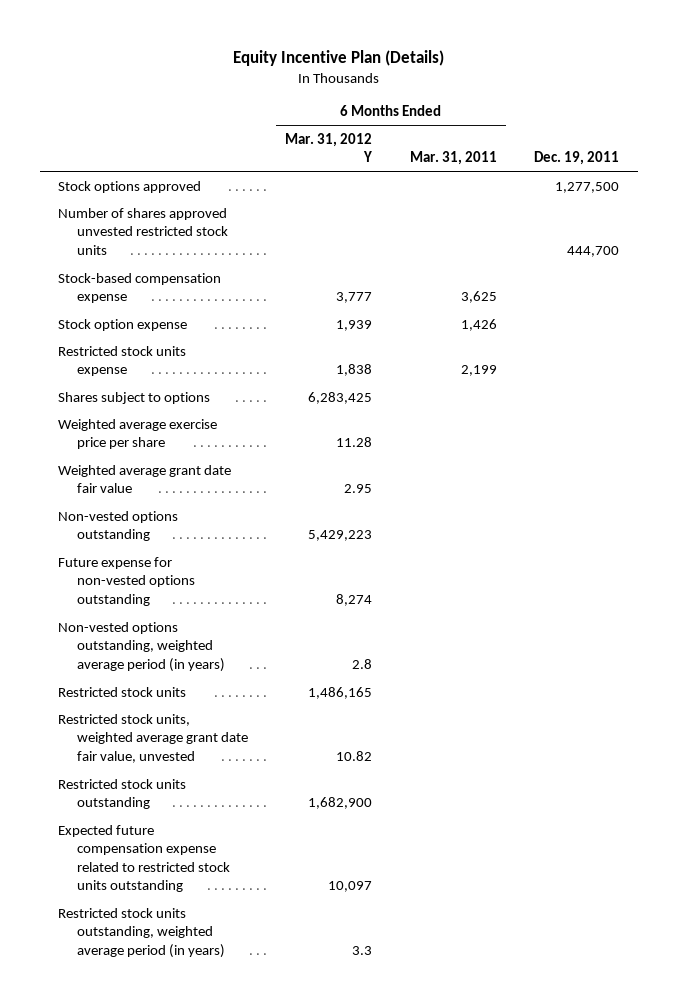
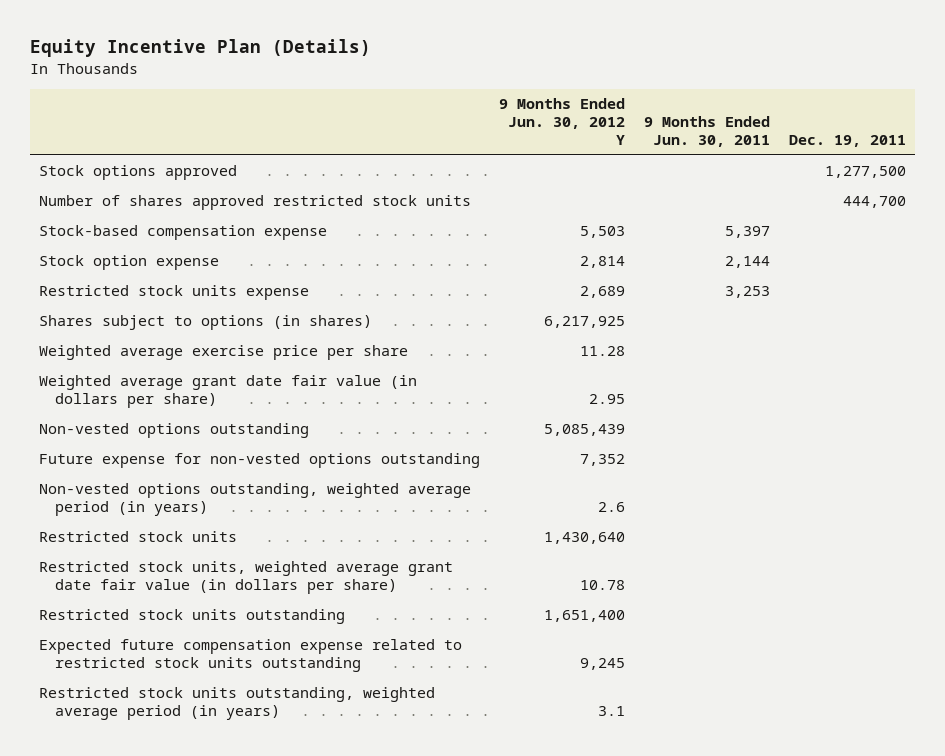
- | 6 Months Ended Mar. 31, 2012 Y | 6 Months Ended Mar. 31, 2011 | Dec. 19, 2011
+ | 9 Months Ended Jun. 30, 2012 Y | 9 Months Ended Jun. 30, 2011 | Dec. 19, 2011
- Number of shares approved unvested restricted stock units | | | 444,700
+ Number of shares approved restricted stock units | | | 444,700
- Shares subject to options | 6,283,425 | |
+ Shares subject to options (in shares) | 6,217,925 | |
- Weighted average grant date fair value | 2.95 | |
+ Weighted average grant date fair value (in dollars per share) | 2.95 | |
- Restricted stock units, weighted average grant date fair value, unvested | 10.82 | |
+ Restricted stock units, weighted average grant date fair value (in dollars per share) | 10.78 | |

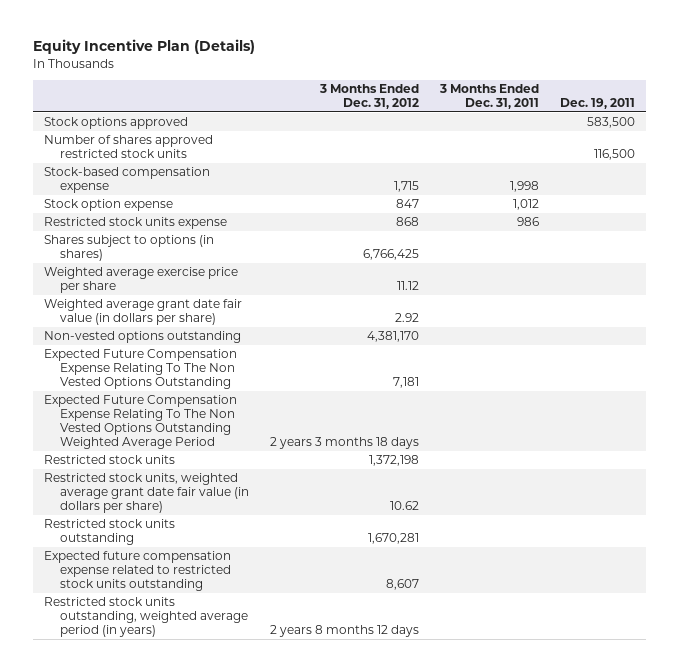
- | 9 Months Ended Jun. 30, 2012 Y | 9 Months Ended Jun. 30, 2011 | Dec. 19, 2011
+ | 3 Months Ended Dec. 31, 2012 | 3 Months Ended Dec. 31, 2011 | Dec. 19, 2011
- Stock options approved | | | 1,277,500
- Number of shares approved restricted stock units | | | 444,700
+ Stock options approved | | | 583,500
+ Number of shares approved restricted stock units | | | 116,500
- Future expense for non-vested options outstanding | 7,352 | |
- Non-vested options outstanding, weighted average period (in years) | 2.6 | |
+ Expected Future Compensation Expense Relating To The Non Vested Options Outstanding | 7,181 | |
+ Expected Future Compensation Expense Relating To The Non Vested Options Outstanding Weighted Average Period | 2 years 3 months 18 days | |

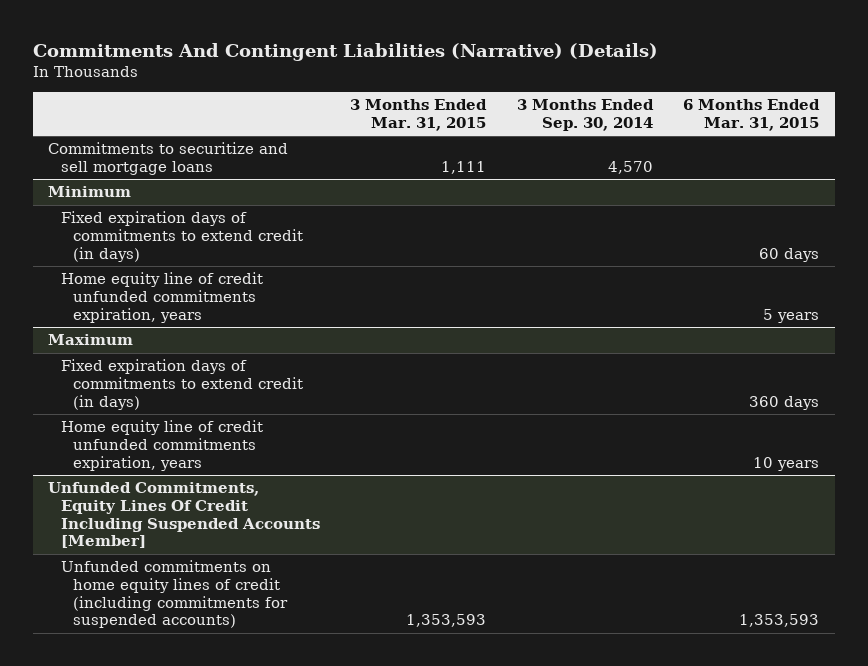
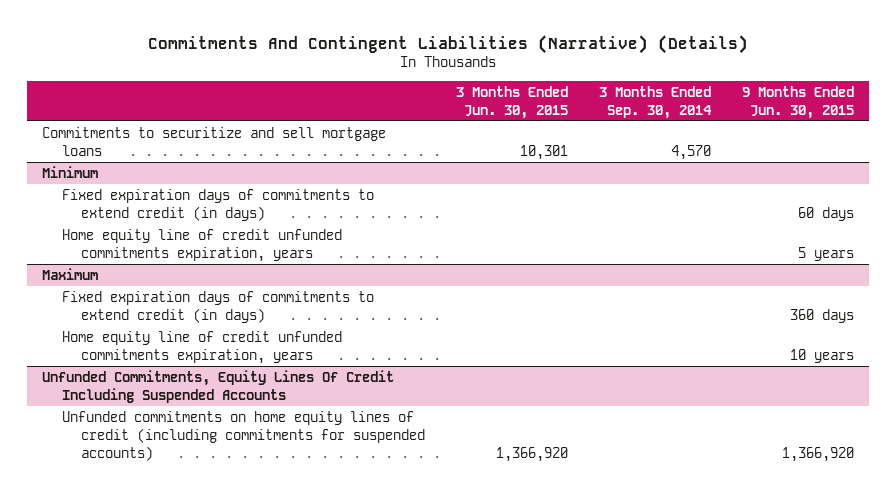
- | 3 Months Ended Mar. 31, 2015 | 3 Months Ended Sep. 30, 2014 | 6 Months Ended Mar. 31, 2015
+ | 3 Months Ended Jun. 30, 2015 | 3 Months Ended Sep. 30, 2014 | 9 Months Ended Jun. 30, 2015
- Unfunded Commitments, Equity Lines Of Credit Including Suspended Accounts [Member]
+ Unfunded Commitments, Equity Lines Of Credit Including Suspended Accounts

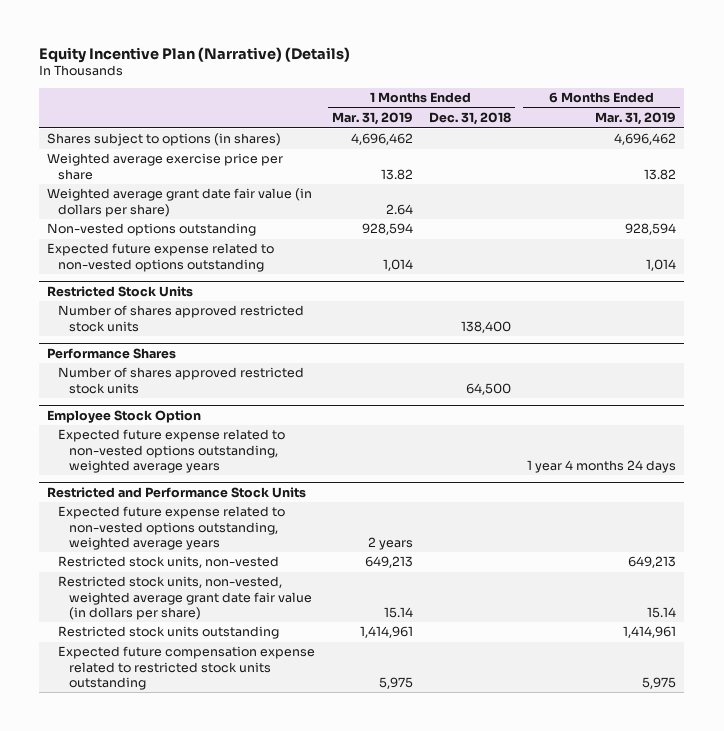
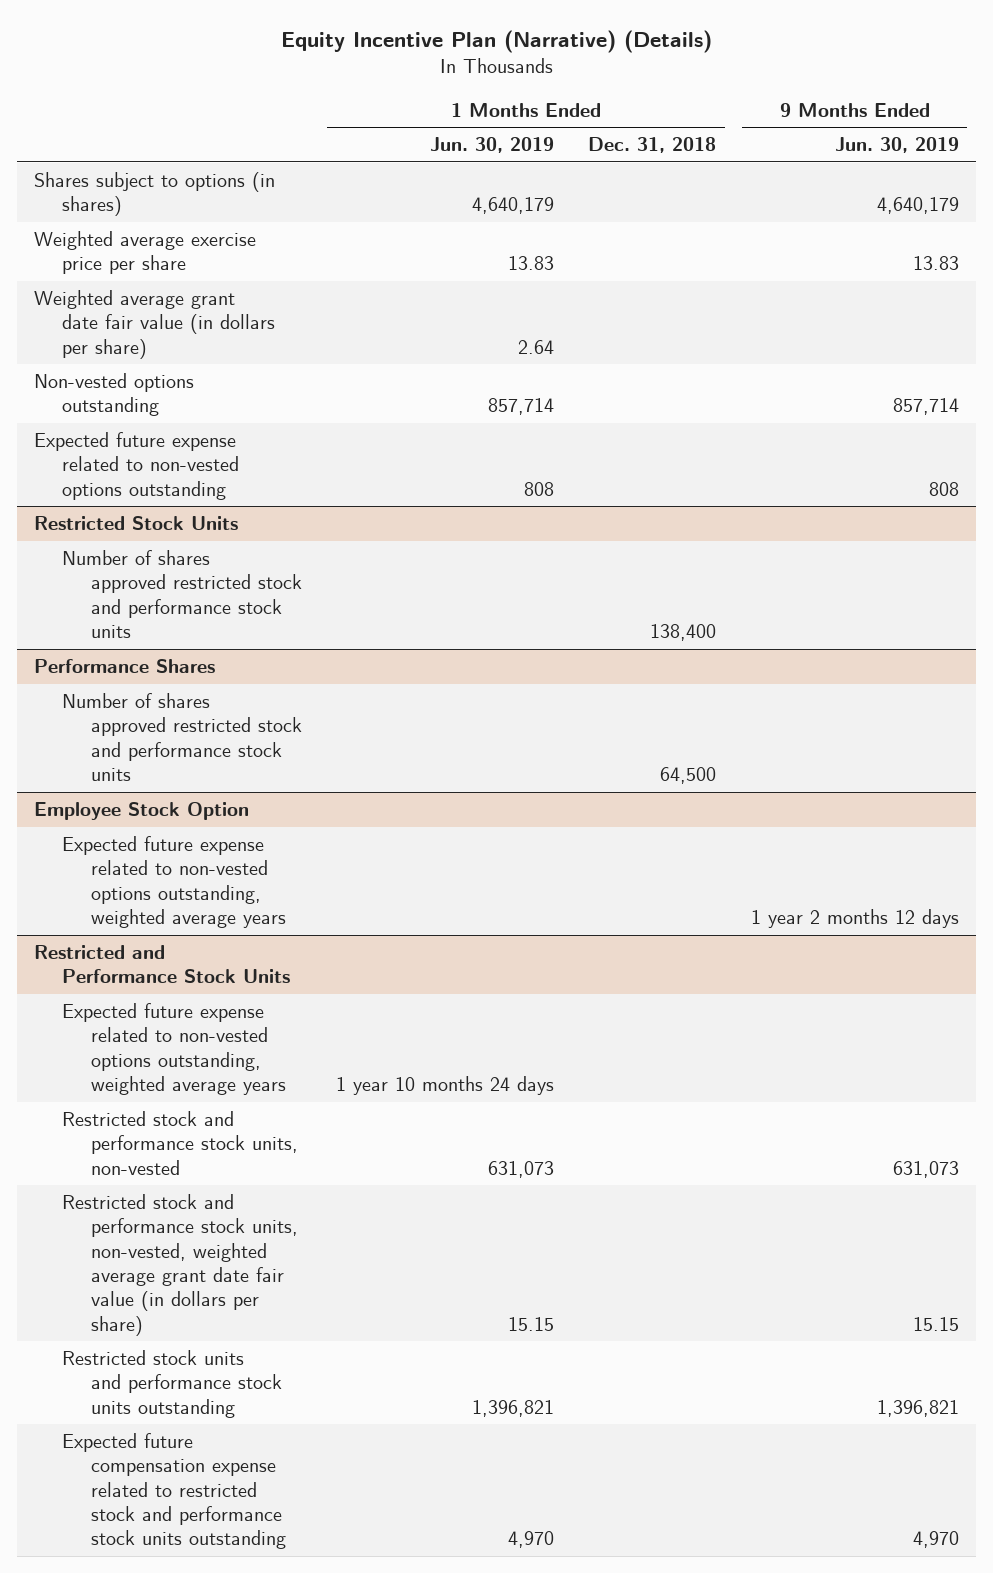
- | 1 Months Ended Mar. 31, 2019 | 1 Months Ended Dec. 31, 2018 | 6 Months Ended Mar. 31, 2019
+ | 1 Months Ended Jun. 30, 2019 | 1 Months Ended Dec. 31, 2018 | 9 Months Ended Jun. 30, 2019
@ Restricted Stock Units
- Number of shares approved restricted stock units | | 138,400 |
+ Number of shares approved restricted stock and performance stock units | | 138,400 |
@ Performance Shares
- Number of shares approved restricted stock units | | 64,500 |
+ Number of shares approved restricted stock and performance stock units | | 64,500 |
@ Restricted and Performance Stock Units
- Restricted stock units, non-vested | 649,213 | | 649,213
- Restricted stock units, non-vested, weighted average grant date fair value (in dollars per share) | 15.14 | | 15.14
- Restricted stock units outstanding | 1,414,961 | | 1,414,961
- Expected future compensation expense related to restricted stock units outstanding | 5,975 | | 5,975
+ Restricted stock and performance stock units, non-vested | 631,073 | | 631,073
+ Restricted stock and performance stock units, non-vested, weighted average grant date fair value (in dollars per share) | 15.15 | | 15.15
+ Restricted stock units and performance stock units outstanding | 1,396,821 | | 1,396,821
+ Expected future compensation expense related to restricted stock and performance stock units outstanding | 4,970 | | 4,970

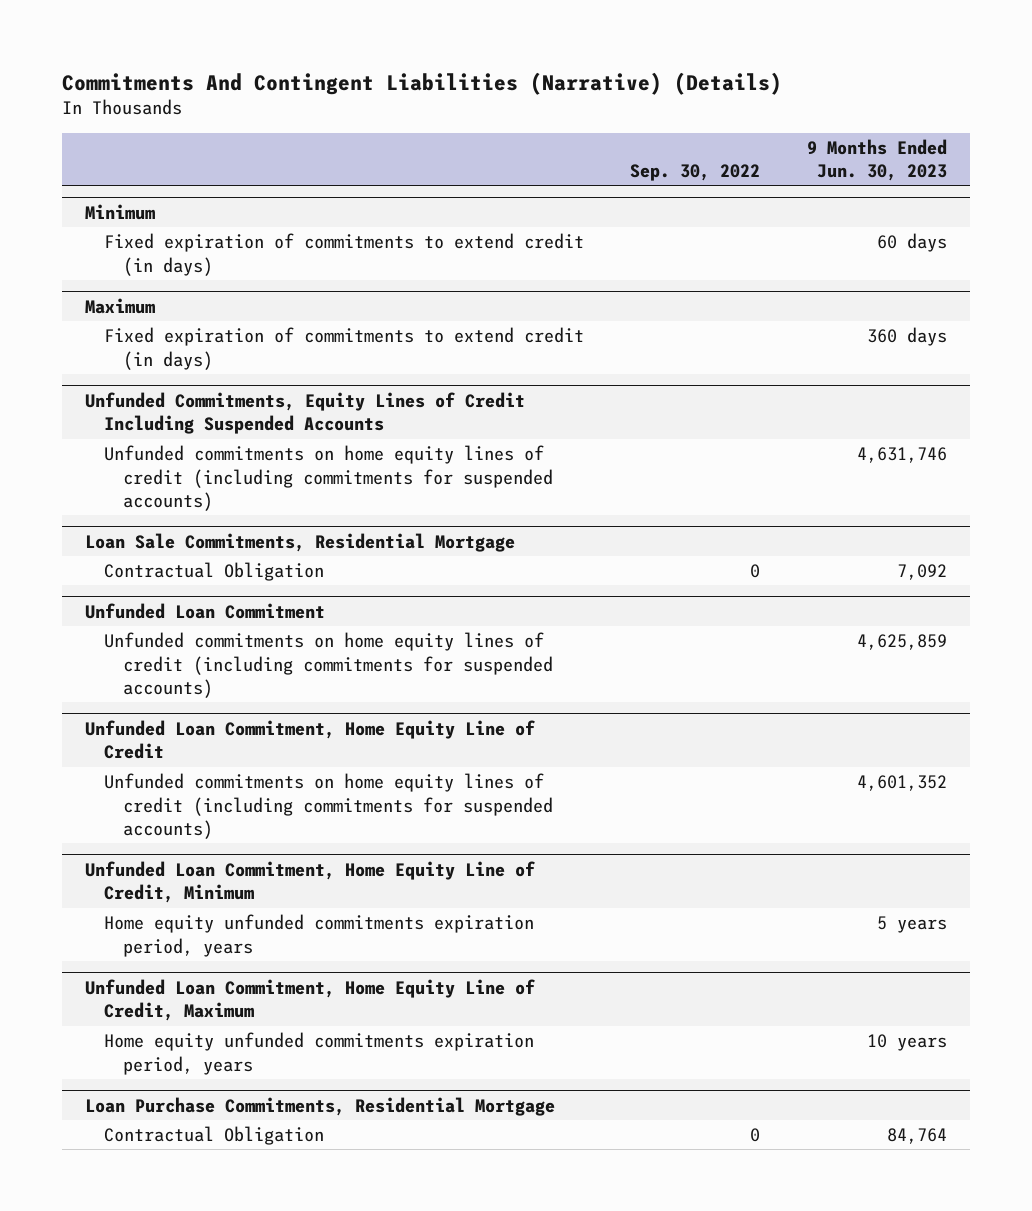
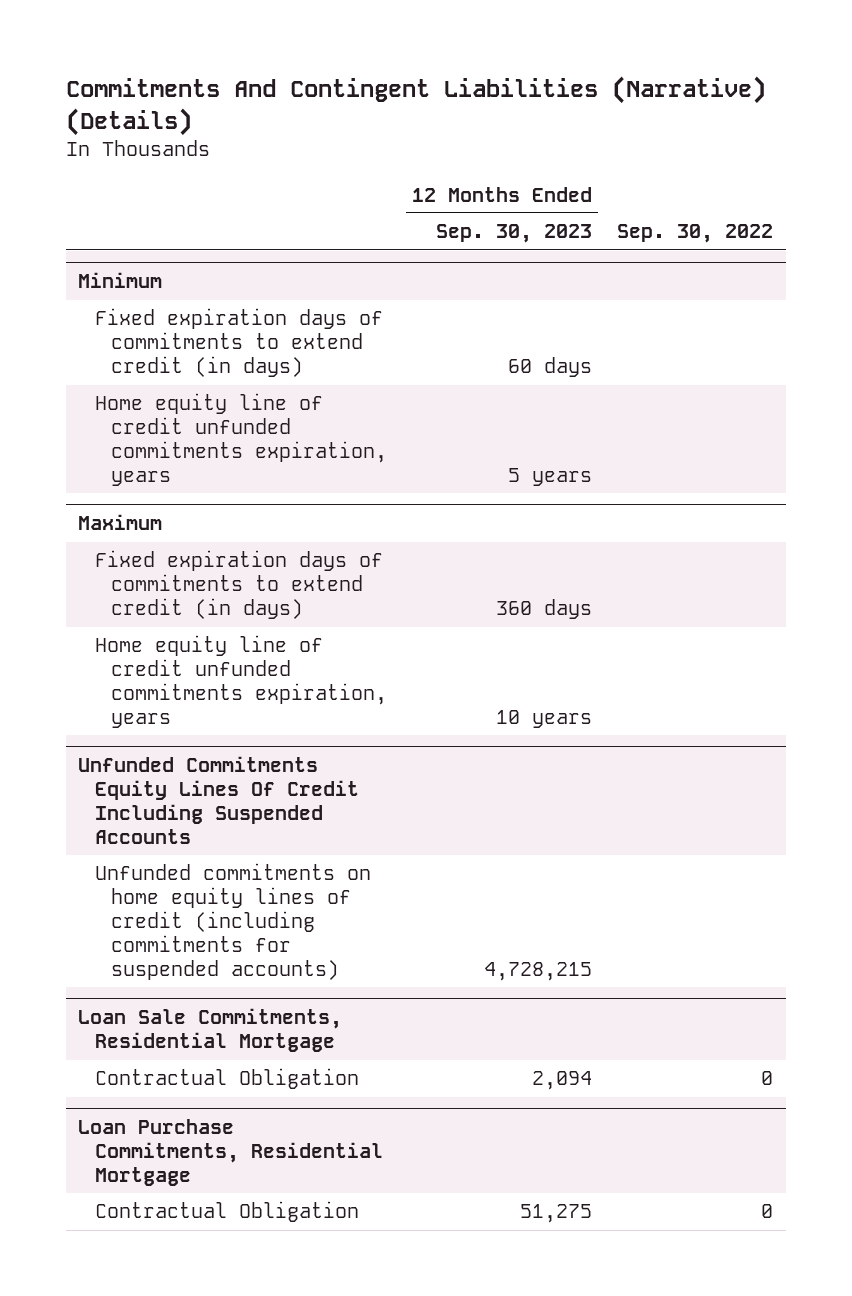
- | Sep. 30, 2022 | 9 Months Ended Jun. 30, 2023
+ | 12 Months Ended Sep. 30, 2023 | Sep. 30, 2022
@ Minimum
- Fixed expiration of commitments to extend credit (in days) | | 60 days
+ Fixed expiration days of commitments to extend credit (in days) | 60 days |
+ Home equity line of credit unfunded commitments expiration, years | 5 years |
@ Maximum
- Fixed expiration of commitments to extend credit (in days) | | 360 days
- Unfunded Commitments, Equity Lines of Credit Including Suspended Accounts
@ Maximum
+ Fixed expiration days of commitments to extend credit (in days) | 360 days |
+ Home equity line of credit unfunded commitments expiration, years | 10 years |
+ Unfunded Commitments Equity Lines Of Credit Including Suspended Accounts
- Unfunded Loan Commitment
- Unfunded commitments on home equity lines of credit (including commitments for suspended accounts) | | 4,625,859
- Unfunded Loan Commitment, Home Equity Line of Credit
- Unfunded commitments on home equity lines of credit (including commitments for suspended accounts) | | 4,601,352
- Unfunded Loan Commitment, Home Equity Line of Credit, Minimum
- Home equity unfunded commitments expiration period, years | | 5 years
- Unfunded Loan Commitment, Home Equity Line of Credit, Maximum
- Home equity unfunded commitments expiration period, years | | 10 years

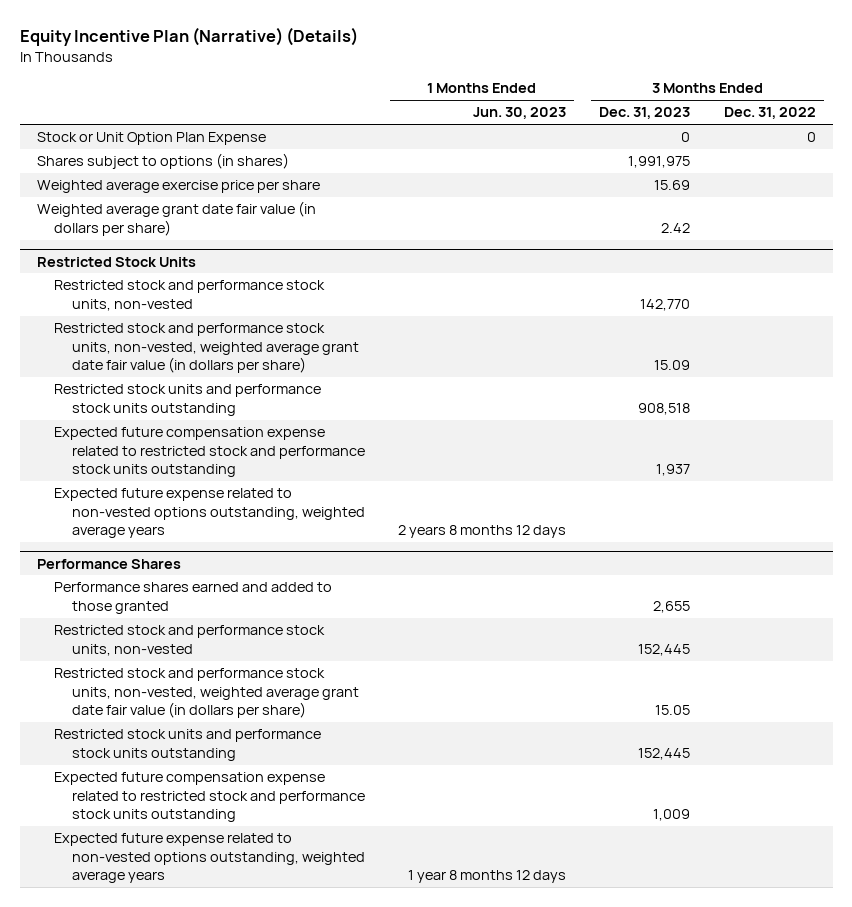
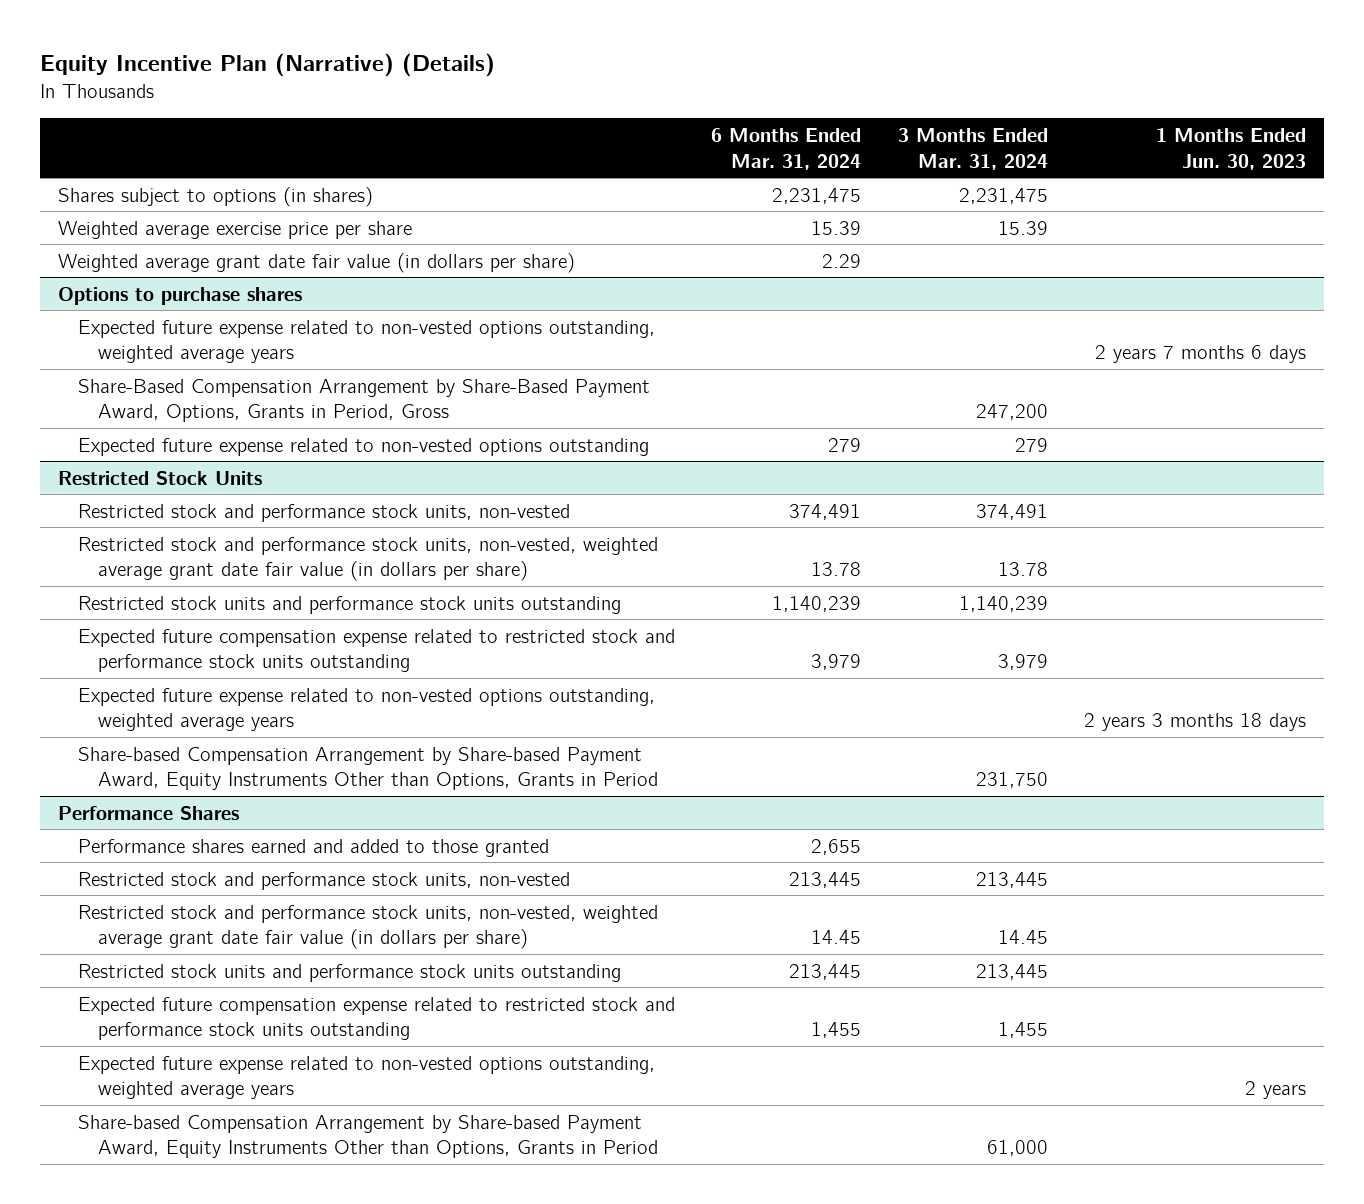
- | 1 Months Ended Jun. 30, 2023 | 3 Months Ended Dec. 31, 2023 | 3 Months Ended Dec. 31, 2022
+ | 6 Months Ended Mar. 31, 2024 | 3 Months Ended Mar. 31, 2024 | 1 Months Ended Jun. 30, 2023
- Stock or Unit Option Plan Expense | | 0 | 0
+ Options to purchase shares
+ Expected future expense related to non-vested options outstanding, weighted average years | | | 2 years 7 months 6 days
+ Share-Based Compensation Arrangement by Share-Based Payment Award, Options, Grants in Period, Gross | | 247,200 |
+ Expected future expense related to non-vested options outstanding | 279 | 279 |
@ Restricted Stock Units
- Expected future expense related to non-vested options outstanding, weighted average years | 2 years 8 months 12 days | |
+ Expected future expense related to non-vested options outstanding, weighted average years | | | 2 years 3 months 18 days
+ Share-based Compensation Arrangement by Share-based Payment Award, Equity Instruments Other than Options, Grants in Period | | 231,750 |
@ Performance Shares
- Expected future expense related to non-vested options outstanding, weighted average years | 1 year 8 months 12 days | |
+ Expected future expense related to non-vested options outstanding, weighted average years | | | 2 years
+ Share-based Compensation Arrangement by Share-based Payment Award, Equity Instruments Other than Options, Grants in Period | | 61,000 |

